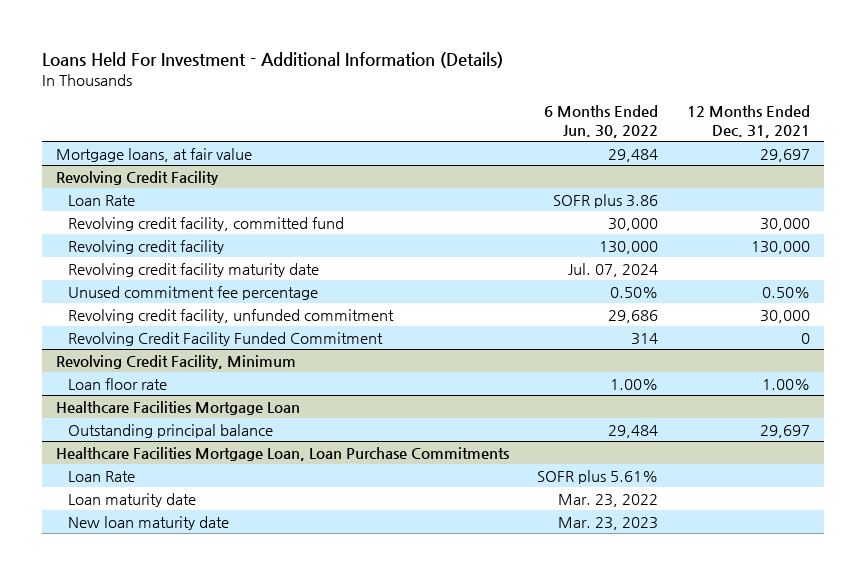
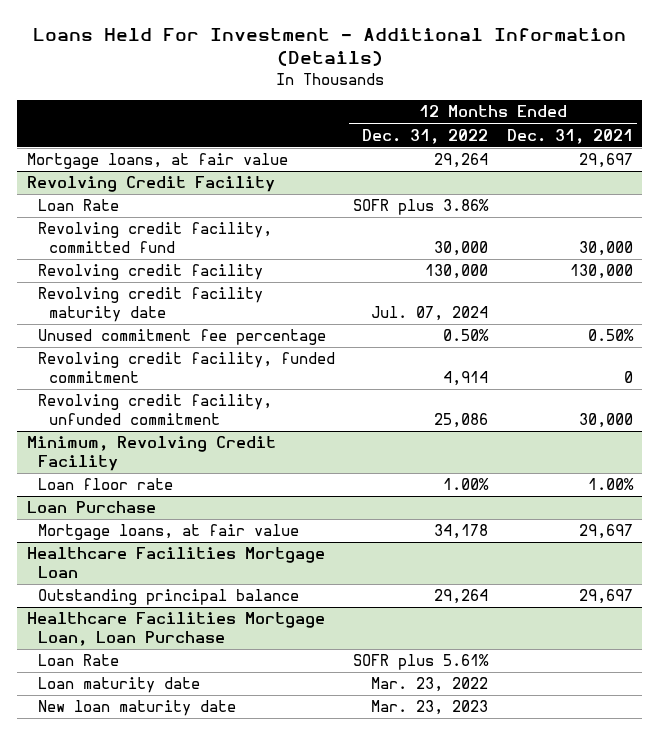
- | 6 Months Ended Jun. 30, 2022 | 12 Months Ended Dec. 31, 2021
+ | 12 Months Ended Dec. 31, 2022 | 12 Months Ended Dec. 31, 2021
@ Revolving Credit Facility
+ Revolving credit facility, funded commitment | 4,914 | 0
- Revolving Credit Facility Funded Commitment | 314 | 0
- Revolving Credit Facility, Minimum
+ Minimum, Revolving Credit Facility
+ Loan Purchase
+ Mortgage loans, at fair value | 34,178 | 29,697
- Healthcare Facilities Mortgage Loan, Loan Purchase Commitments
+ Healthcare Facilities Mortgage Loan, Loan Purchase

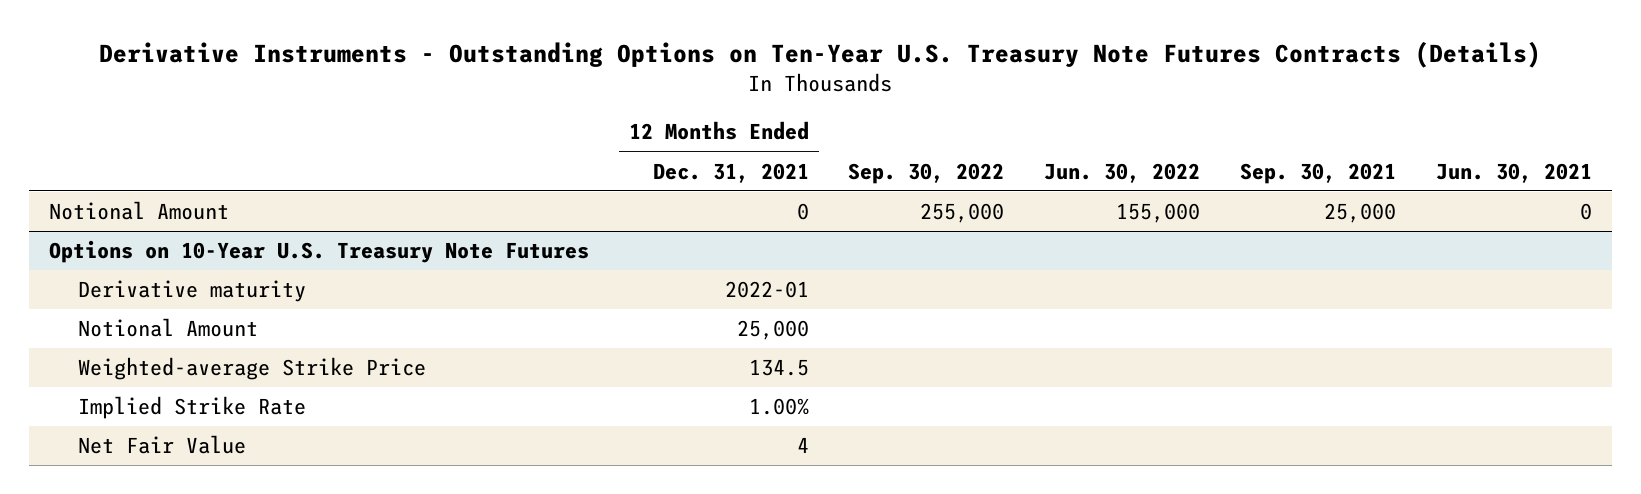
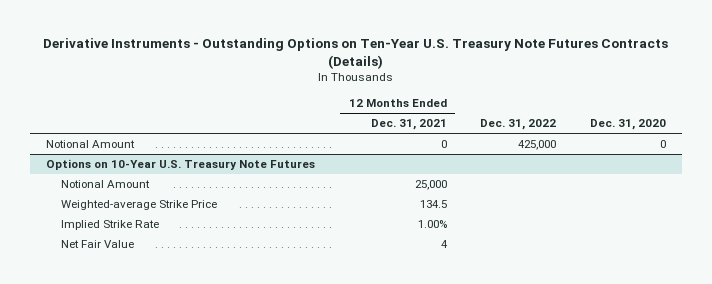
- | 12 Months Ended Dec. 31, 2021 | Sep. 30, 2022 | Jun. 30, 2022 | Sep. 30, 2021 | Jun. 30, 2021
+ | 12 Months Ended Dec. 31, 2021 | Dec. 31, 2022 | Dec. 31, 2020
@ Options on 10-Year U.S. Treasury Note Futures
- Derivative maturity | 2022-01 | | | |

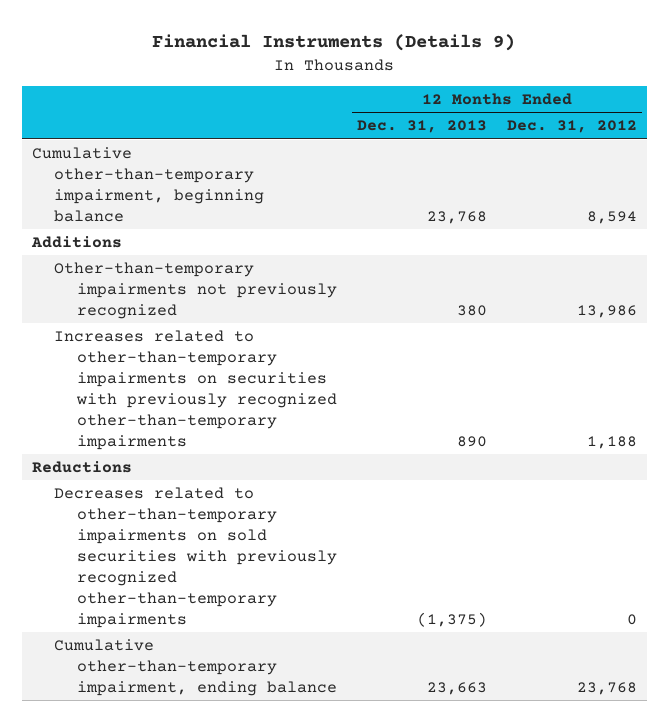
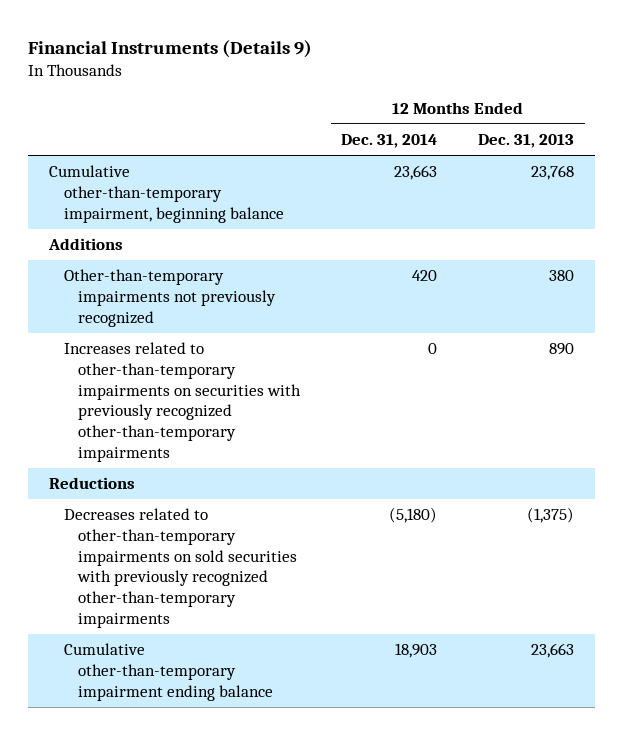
- | 12 Months Ended Dec. 31, 2013 | 12 Months Ended Dec. 31, 2012
+ | 12 Months Ended Dec. 31, 2014 | 12 Months Ended Dec. 31, 2013
- Cumulative other-than-temporary impairment, ending balance | 23,663 | 23,768
+ Cumulative other-than-temporary impairment ending balance | 18,903 | 23,663

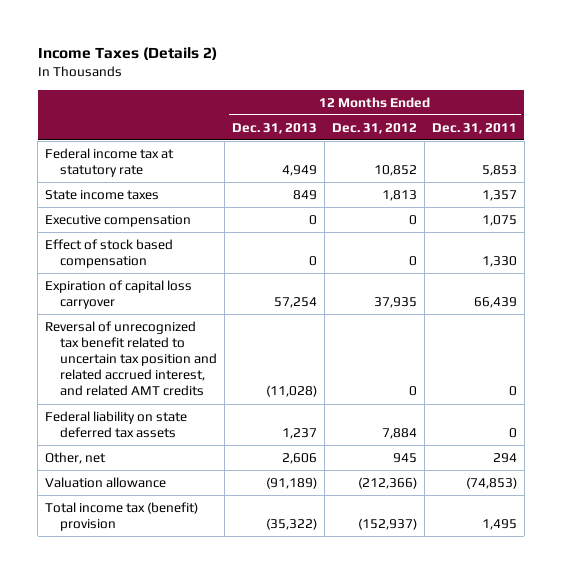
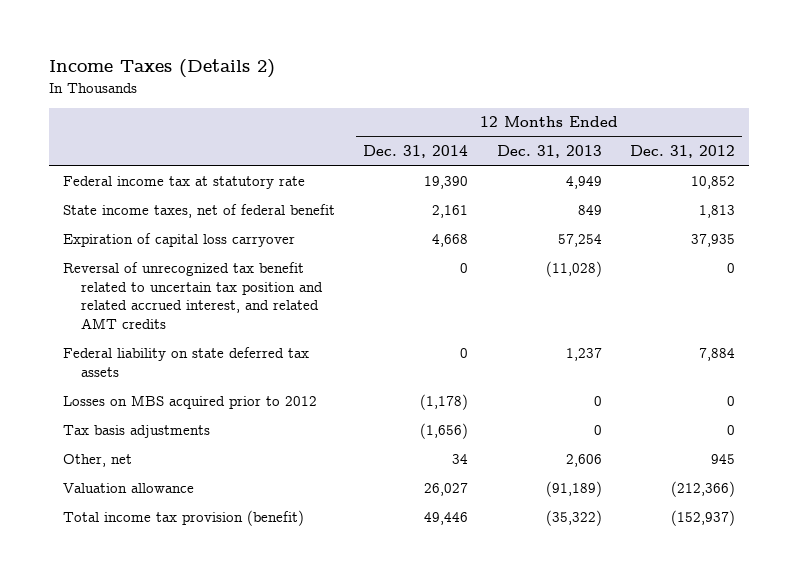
- | 12 Months Ended Dec. 31, 2013 | 12 Months Ended Dec. 31, 2012 | 12 Months Ended Dec. 31, 2011
+ | 12 Months Ended Dec. 31, 2014 | 12 Months Ended Dec. 31, 2013 | 12 Months Ended Dec. 31, 2012
- State income taxes | 849 | 1,813 | 1,357
- Executive compensation | 0 | 0 | 1,075
- Effect of stock based compensation | 0 | 0 | 1,330
+ State income taxes, net of federal benefit | 2,161 | 849 | 1,813
+ Losses on MBS acquired prior to 2012 | (1,178) | 0 | 0
+ Tax basis adjustments | (1,656) | 0 | 0
- Total income tax (benefit) provision | (35,322) | (152,937) | 1,495
+ Total income tax provision (benefit) | 49,446 | (35,322) | (152,937)

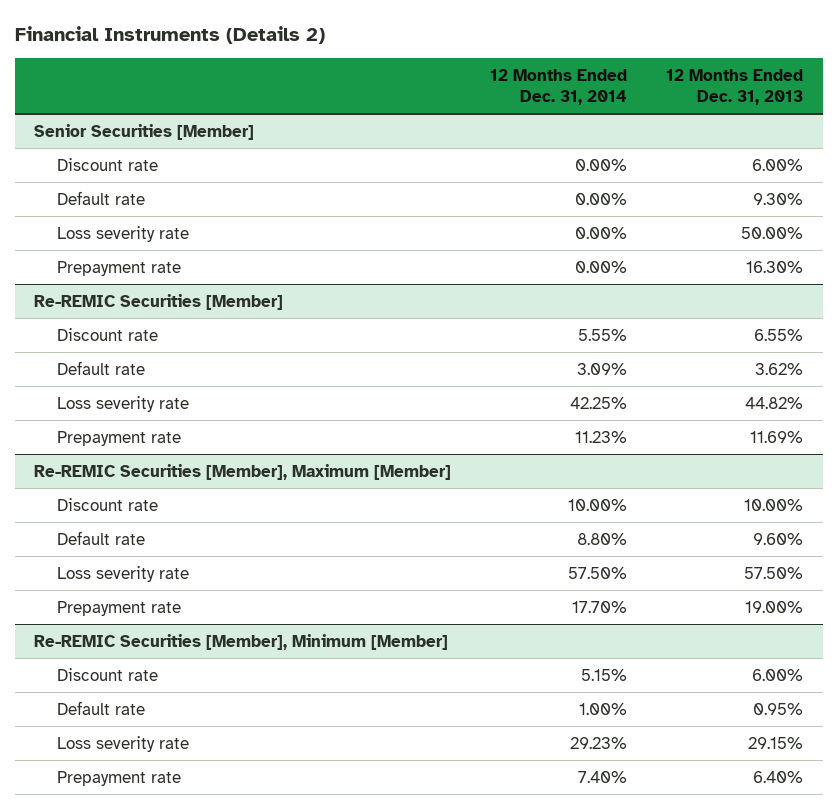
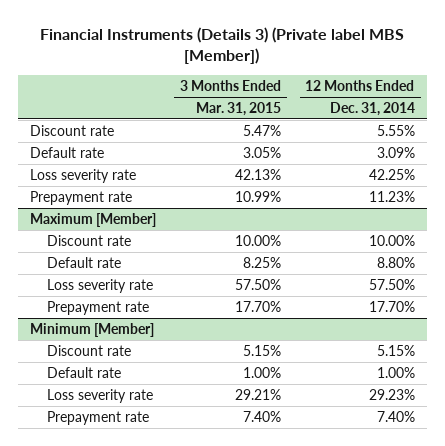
- Financial Instruments (Details 2)
+ Financial Instruments (Details 3) (Private label MBS [Member])
- | 12 Months Ended Dec. 31, 2014 | 12 Months Ended Dec. 31, 2013
+ | 3 Months Ended Mar. 31, 2015 | 12 Months Ended Dec. 31, 2014
- Senior Securities [Member]
- Discount rate | 0.00% | 6.00%
- Default rate | 0.00% | 9.30%
- Loss severity rate | 0.00% | 50.00%
- Prepayment rate | 0.00% | 16.30%
- Re-REMIC Securities [Member]
- Re-REMIC Securities [Member], Maximum [Member]
+ Maximum [Member]
- Re-REMIC Securities [Member], Minimum [Member]
+ Minimum [Member]

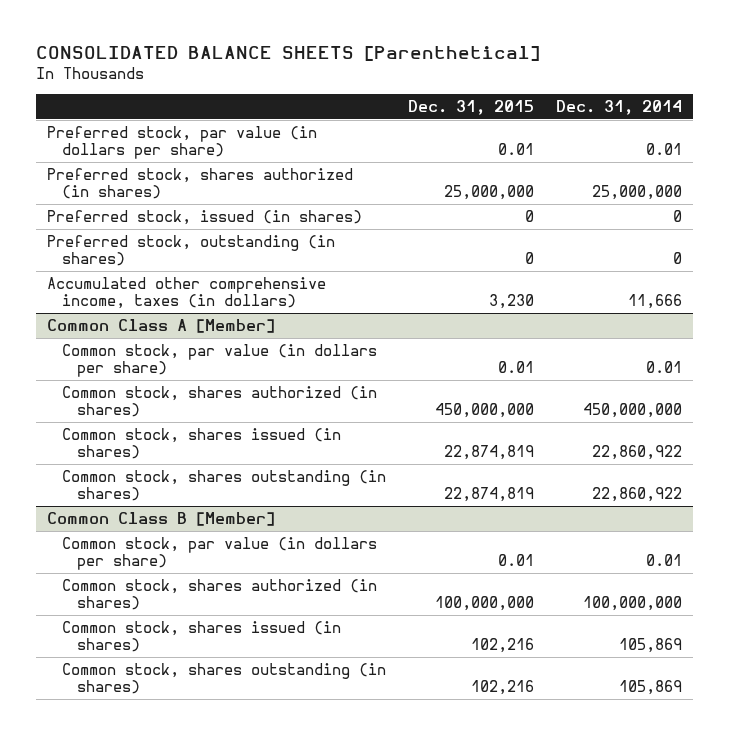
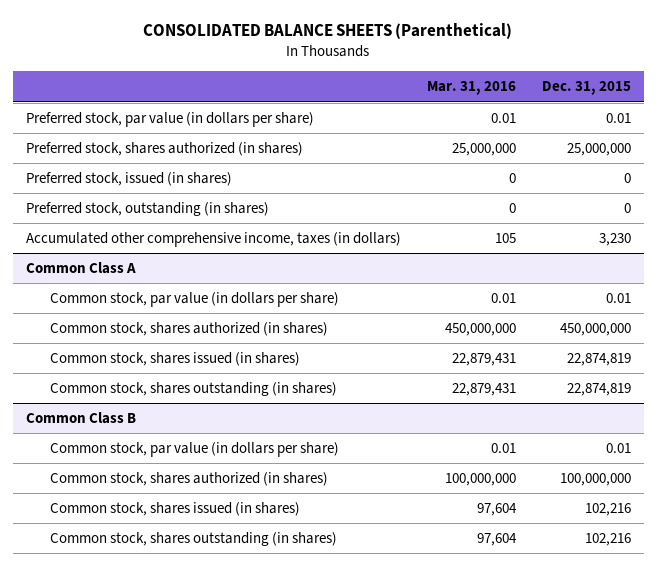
- CONSOLIDATED BALANCE SHEETS [Parenthetical]
+ CONSOLIDATED BALANCE SHEETS (Parenthetical)
- | Dec. 31, 2015 | Dec. 31, 2014
+ | Mar. 31, 2016 | Dec. 31, 2015
- Common Class A [Member]
+ Common Class A
- Common Class B [Member]
+ Common Class B

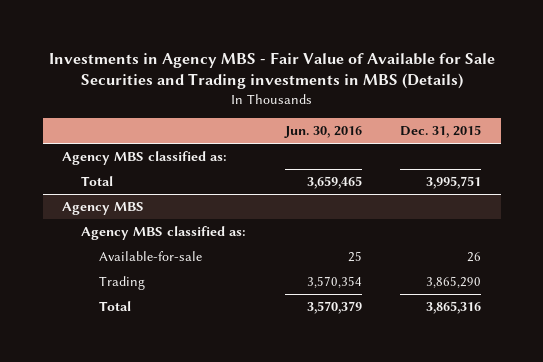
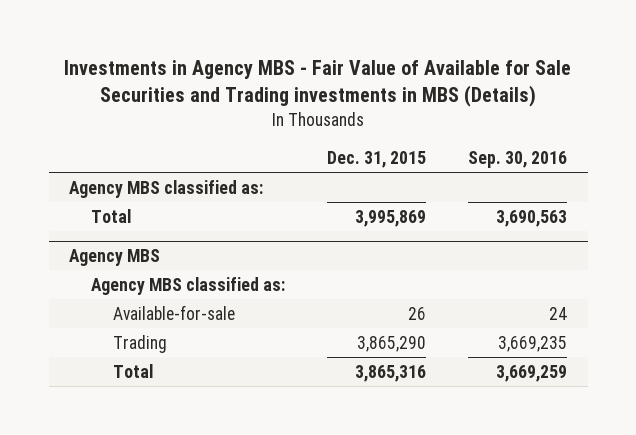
- | Jun. 30, 2016 | Dec. 31, 2015
+ | Dec. 31, 2015 | Sep. 30, 2016
- Total | 3,659,465 | 3,995,751
+ Total | 3,995,869 | 3,690,563

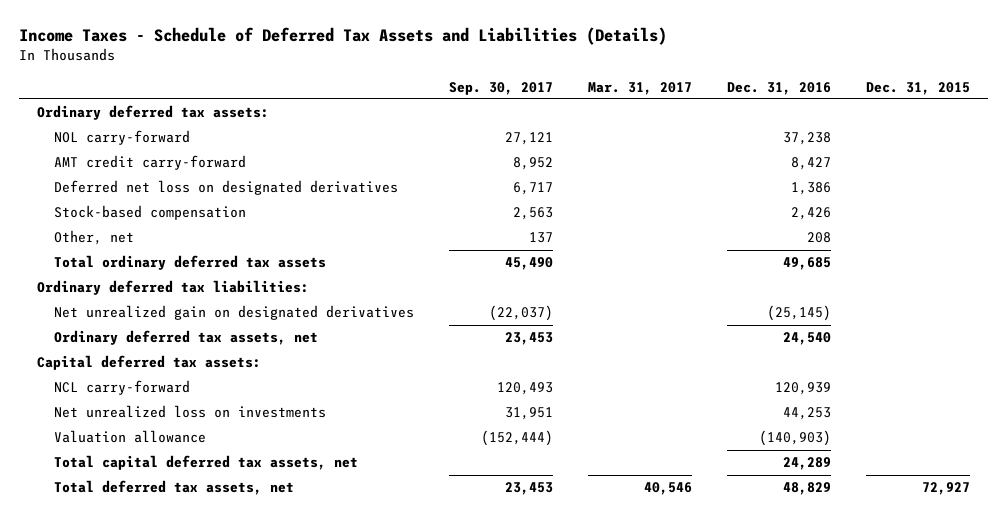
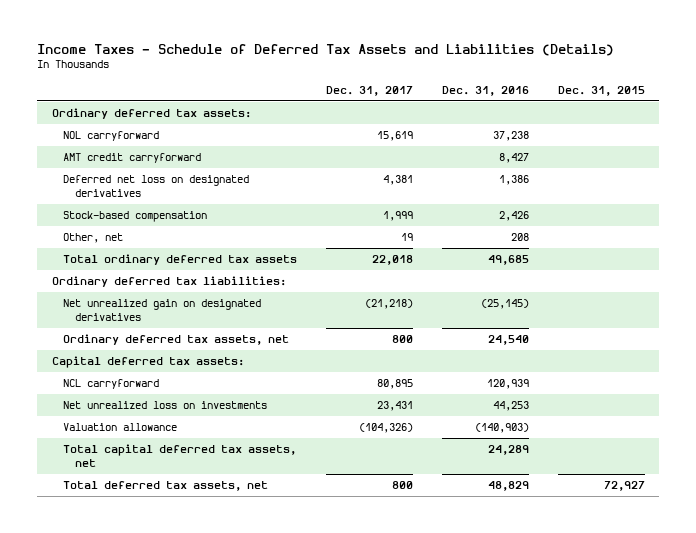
- | Sep. 30, 2017 | Mar. 31, 2017 | Dec. 31, 2016 | Dec. 31, 2015
+ | Dec. 31, 2017 | Dec. 31, 2016 | Dec. 31, 2015
- NOL carry-forward | 27,121 | | 37,238 |
- AMT credit carry-forward | 8,952 | | 8,427 |
+ NOL carryforward | 15,619 | 37,238 |
+ AMT credit carryforward | | 8,427 |
- NCL carry-forward | 120,493 | | 120,939 |
+ NCL carryforward | 80,895 | 120,939 |

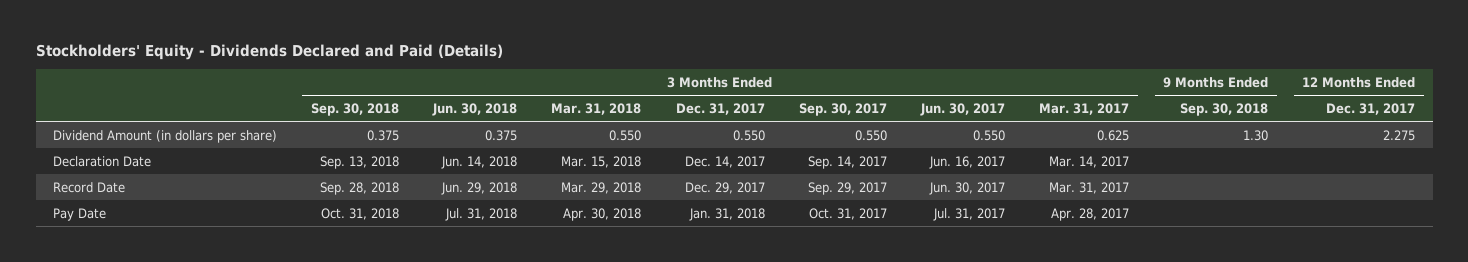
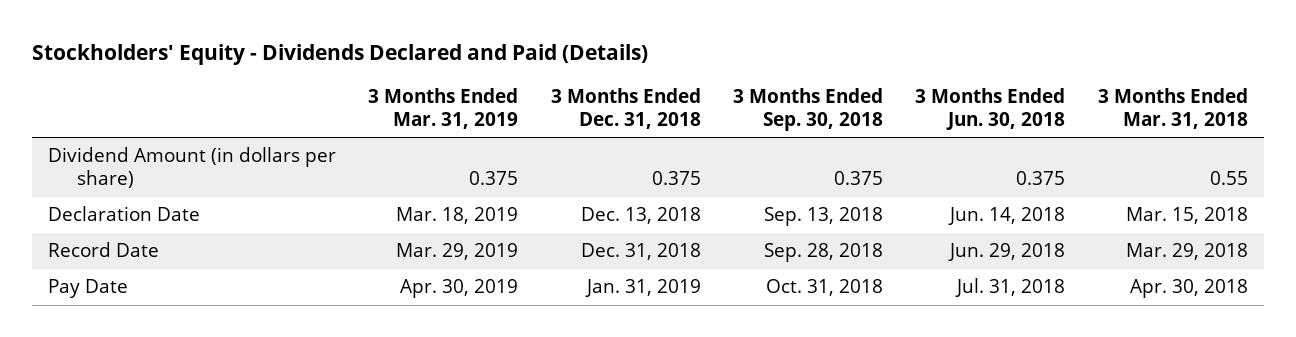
- | 3 Months Ended Sep. 30, 2018 | 3 Months Ended Jun. 30, 2018 | 3 Months Ended Mar. 31, 2018 | 3 Months Ended Dec. 31, 2017 | 3 Months Ended Sep. 30, 2017 | 3 Months Ended Jun. 30, 2017 | 3 Months Ended Mar. 31, 2017 | 9 Months Ended Sep. 30, 2018 | 12 Months Ended Dec. 31, 2017
+ | 3 Months Ended Mar. 31, 2019 | 3 Months Ended Dec. 31, 2018 | 3 Months Ended Sep. 30, 2018 | 3 Months Ended Jun. 30, 2018 | 3 Months Ended Mar. 31, 2018
- Dividend Amount (in dollars per share) | 0.375 | 0.375 | 0.550 | 0.550 | 0.550 | 0.550 | 0.625 | 1.30 | 2.275
+ Dividend Amount (in dollars per share) | 0.375 | 0.375 | 0.375 | 0.375 | 0.55

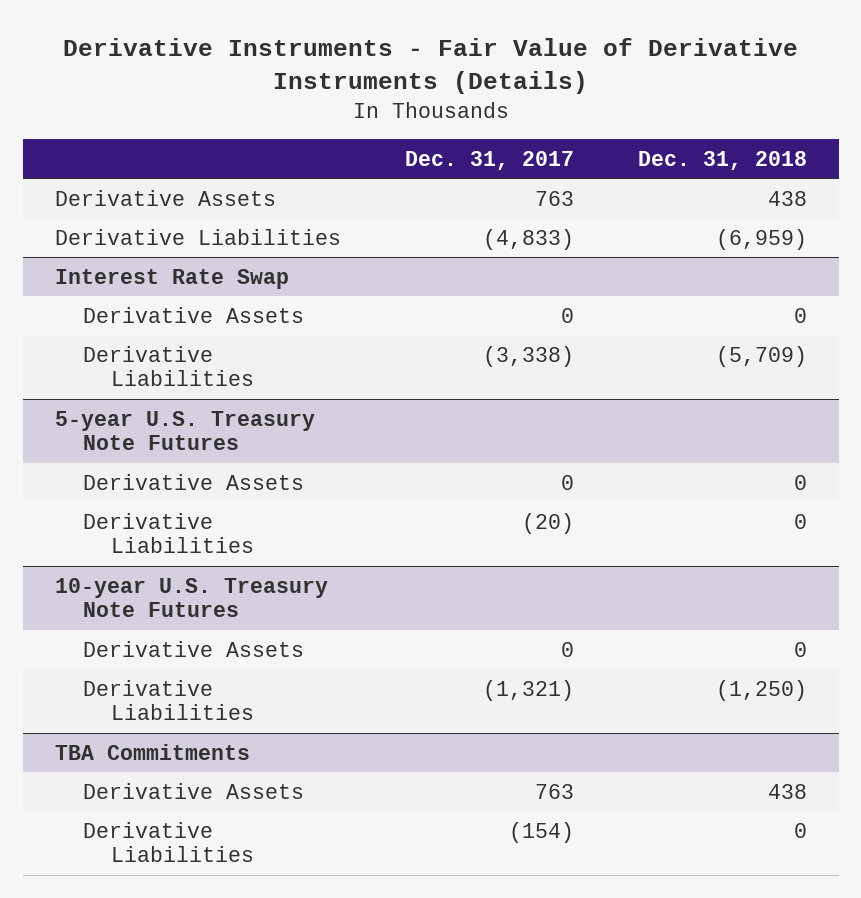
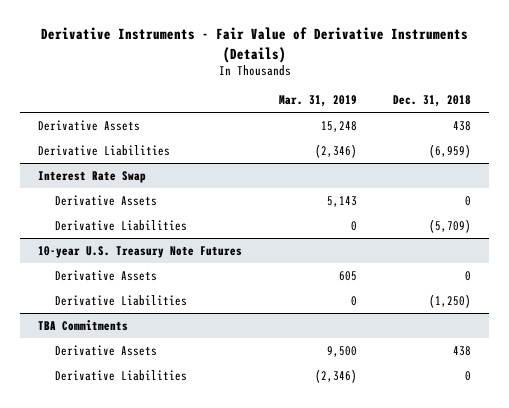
- | Dec. 31, 2017 | Dec. 31, 2018
+ | Mar. 31, 2019 | Dec. 31, 2018
- 5-year U.S. Treasury Note Futures
- Derivative Assets | 0 | 0
- Derivative Liabilities | (20) | 0

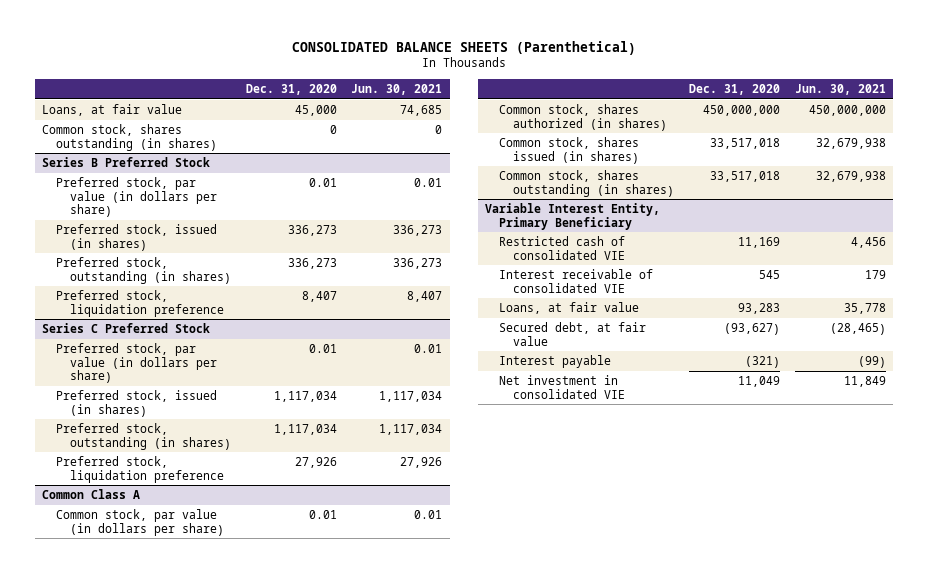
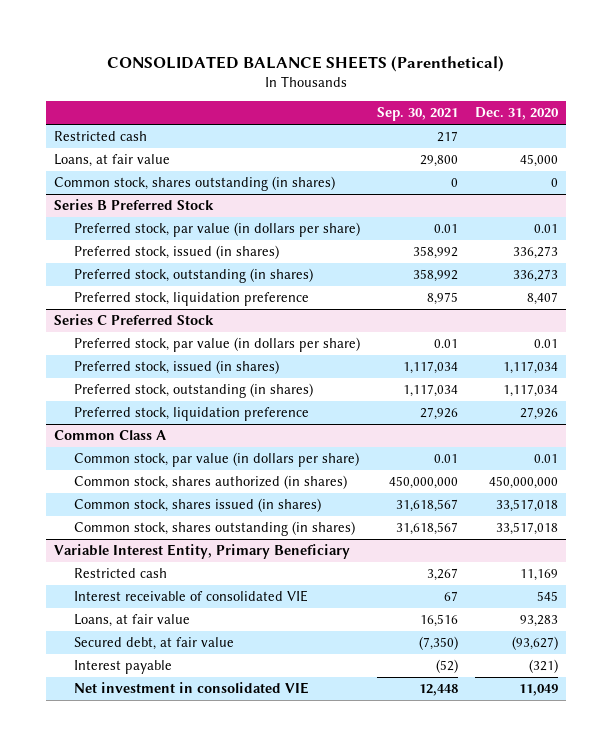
- | Dec. 31, 2020 | Jun. 30, 2021
+ | Sep. 30, 2021 | Dec. 31, 2020
+ Restricted cash | 217 |
@ Variable Interest Entity, Primary Beneficiary
- Restricted cash of consolidated VIE | 11,169 | 4,456
+ Restricted cash | 3,267 | 11,169

